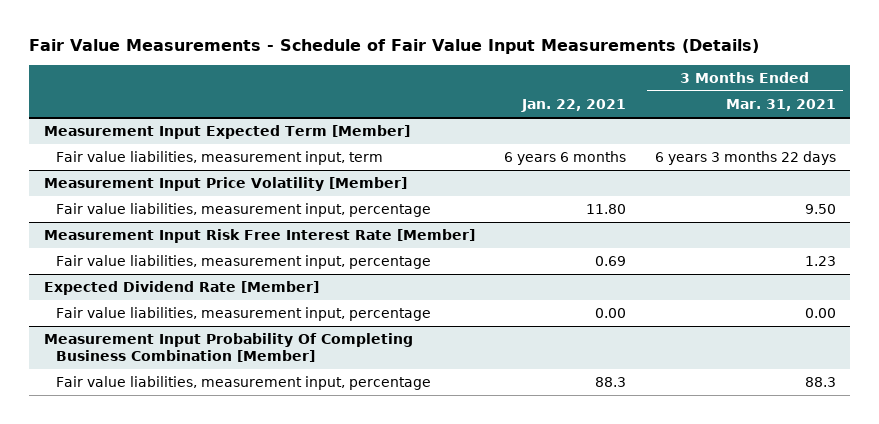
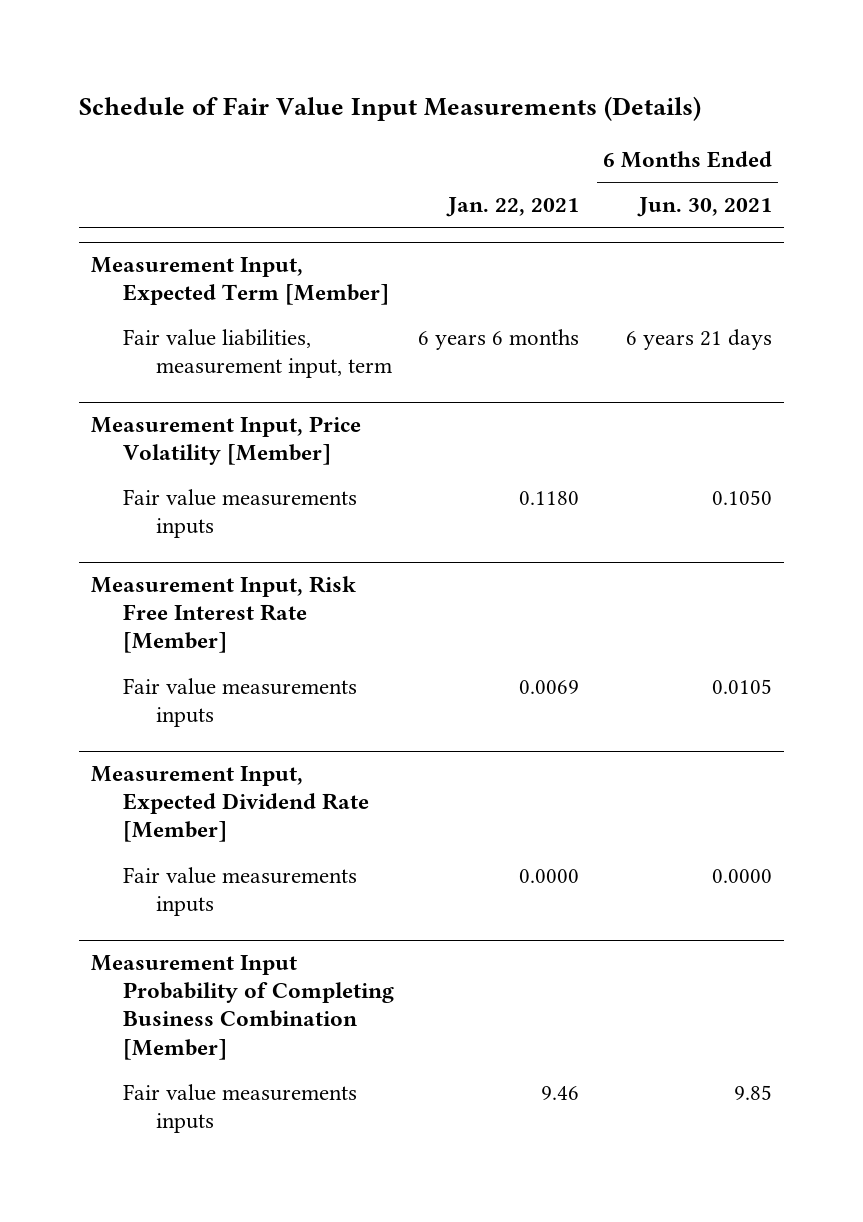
- Fair Value Measurements - Schedule of Fair Value Input Measurements (Details)
+ Schedule of Fair Value Input Measurements (Details)
- | Jan. 22, 2021 | 3 Months Ended Mar. 31, 2021
+ | Jan. 22, 2021 | 6 Months Ended Jun. 30, 2021
- Measurement Input Expected Term [Member]
+ Measurement Input, Expected Term [Member]
- Measurement Input Price Volatility [Member]
- Fair value liabilities, measurement input, percentage | 11.80 | 9.50
- Measurement Input Risk Free Interest Rate [Member]
- Fair value liabilities, measurement input, percentage | 0.69 | 1.23
- Expected Dividend Rate [Member]
- Fair value liabilities, measurement input, percentage | 0.00 | 0.00
- Measurement Input Probability Of Completing Business Combination [Member]
- Fair value liabilities, measurement input, percentage | 88.3 | 88.3
+ Measurement Input, Price Volatility [Member]
+ Fair value measurements inputs | 0.1180 | 0.1050
+ Measurement Input, Risk Free Interest Rate [Member]
+ Fair value measurements inputs | 0.0069 | 0.0105
+ Measurement Input, Expected Dividend Rate [Member]
+ Fair value measurements inputs | 0.0000 | 0.0000
+ Measurement Input Probability of Completing Business Combination [Member]
+ Fair value measurements inputs | 9.46 | 9.85

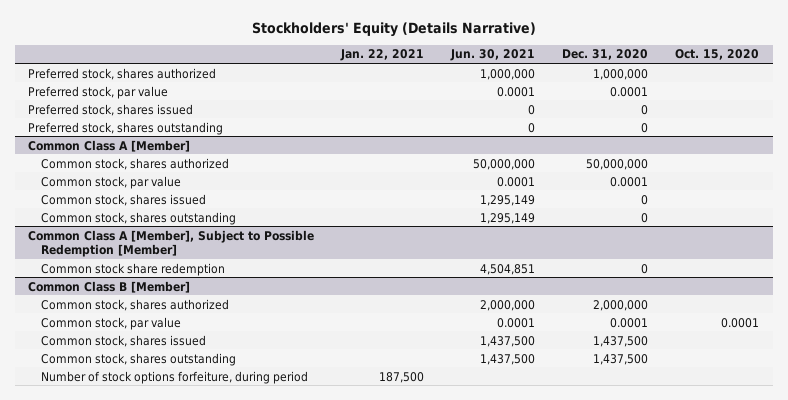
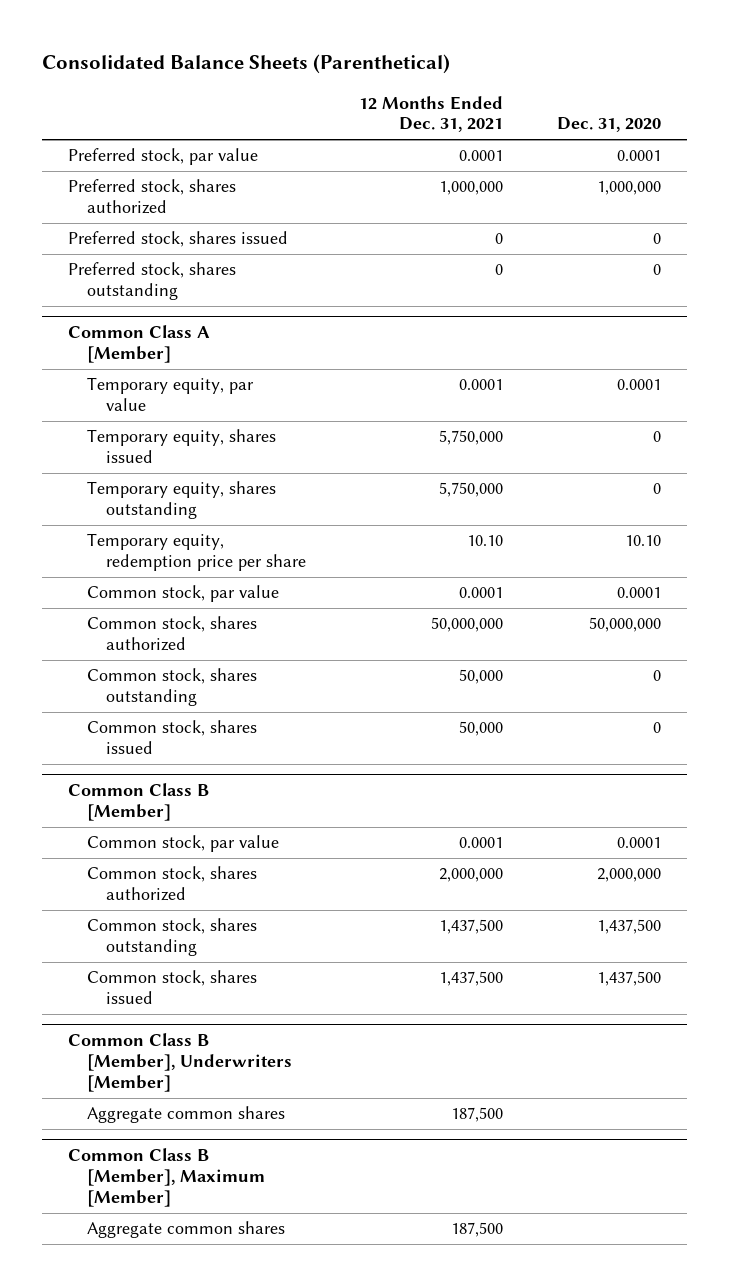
- Stockholders' Equity (Details Narrative)
+ Consolidated Balance Sheets (Parenthetical)
- | Jan. 22, 2021 | Jun. 30, 2021 | Dec. 31, 2020 | Oct. 15, 2020
+ | 12 Months Ended Dec. 31, 2021 | Dec. 31, 2020
moved down: Preferred stock, shares authorized | 1,000,000 | 1,000,000
@ Common Class A [Member]
+ Temporary equity, par value | 0.0001 | 0.0001
+ Temporary equity, shares issued | 5,750,000 | 0
+ Temporary equity, shares outstanding | 5,750,000 | 0
+ Temporary equity, redemption price per share | 10.10 | 10.10
moved down: Common stock, shares authorized | 50,000,000 | 50,000,000
- Common Class A [Member], Subject to Possible Redemption [Member]
- Common stock share redemption | | 4,504,851 | 0 |
@ Common Class A [Member]
moved down: Common stock, shares issued | 50,000 | 0
@ Common Class B [Member]
moved down: Common stock, shares authorized | 2,000,000 | 2,000,000
- Number of stock options forfeiture, during period | 187,500 | | |
moved down: Common stock, shares issued | 1,437,500 | 1,437,500
+ Common Class B [Member], Underwriters [Member]
+ Aggregate common shares | 187,500 |
+ Common Class B [Member], Maximum [Member]
+ Aggregate common shares | 187,500 |

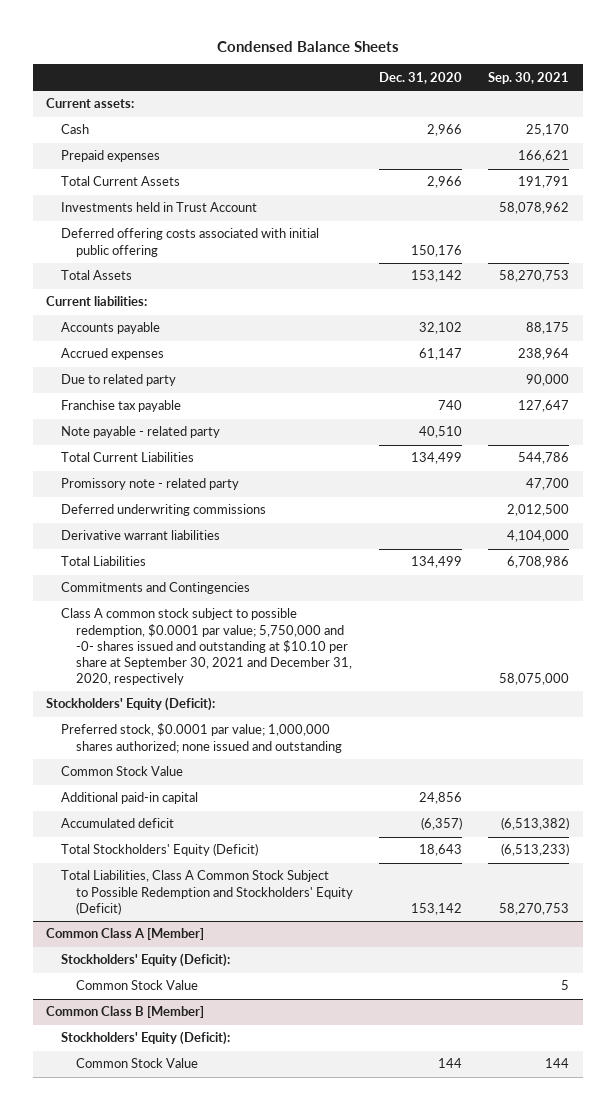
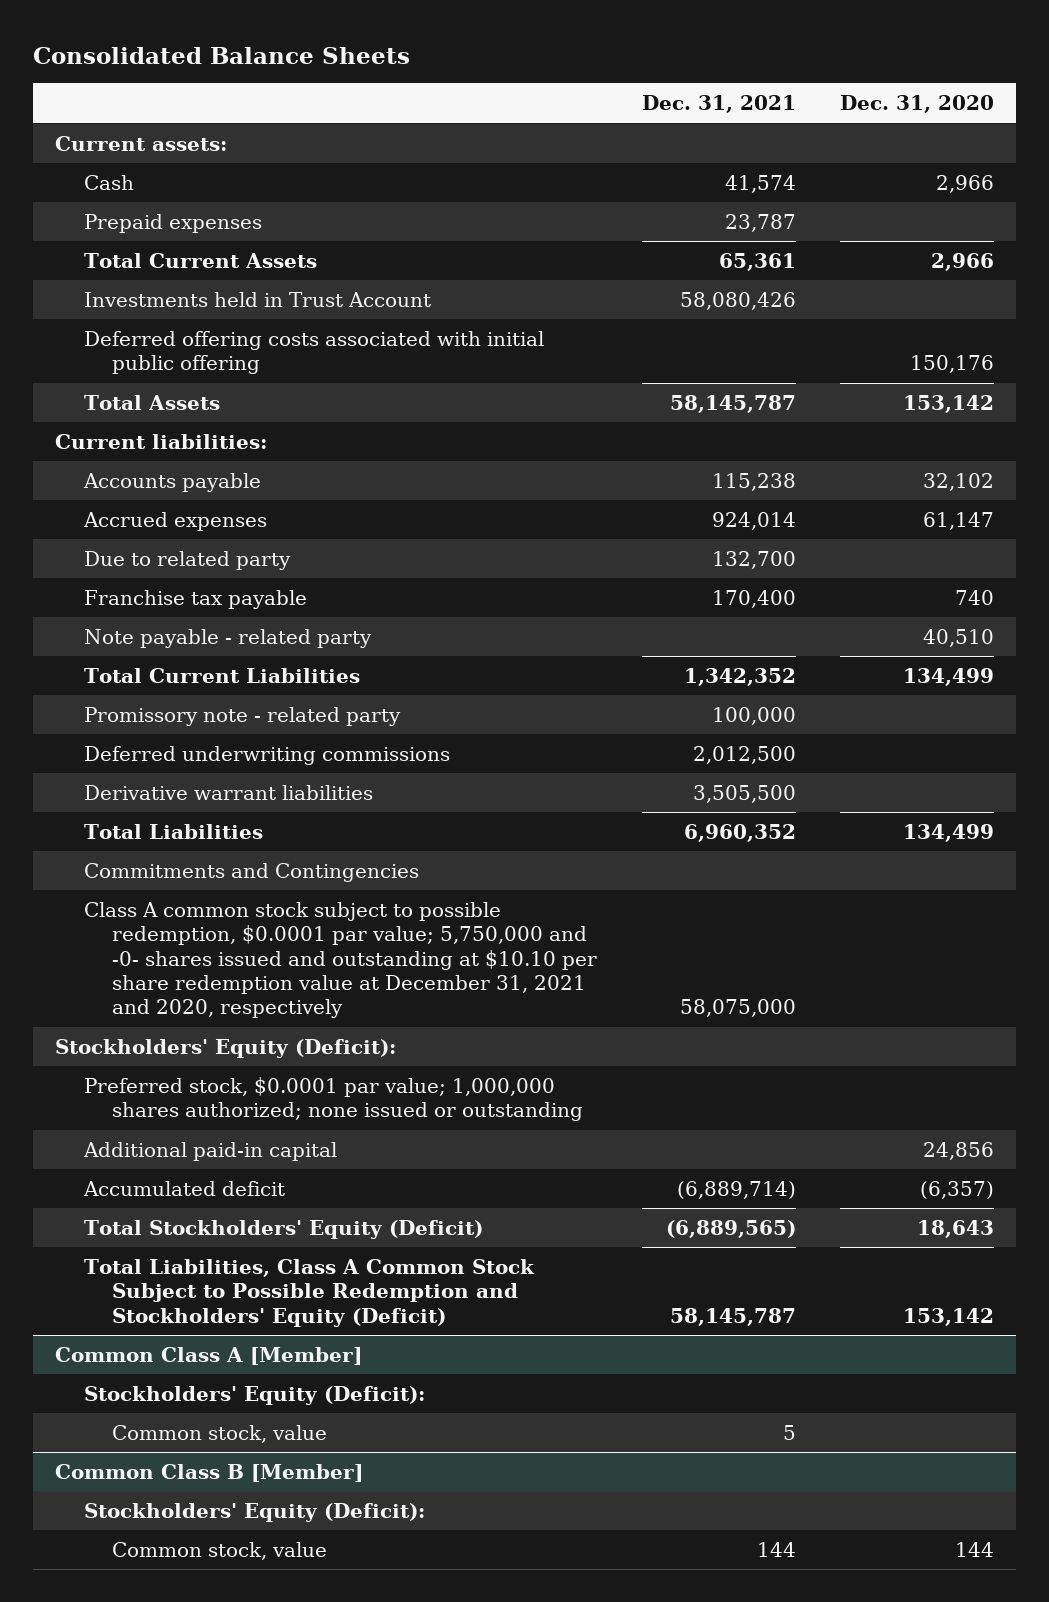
- Condensed Balance Sheets
+ Consolidated Balance Sheets
- | Dec. 31, 2020 | Sep. 30, 2021
+ | Dec. 31, 2021 | Dec. 31, 2020
- Class A common stock subject to possible redemption, $0.0001 par value; 5,750,000 and -0- shares issued and outstanding at $10.10 per share at September 30, 2021 and December 31, 2020, respectively | | 58,075,000
+ Class A common stock subject to possible redemption, $0.0001 par value; 5,750,000 and -0- shares issued and outstanding at $10.10 per share redemption value at December 31, 2021 and 2020, respectively | 58,075,000 |
- Preferred stock, $0.0001 par value; 1,000,000 shares authorized; none issued and outstanding
- Common Stock Value
+ Preferred stock, $0.0001 par value; 1,000,000 shares authorized; none issued or outstanding
@ Common Class A [Member]
- Common Stock Value | | 5
+ Common stock, value | 5 |
@ Common Class B [Member]
- Common Stock Value | 144 | 144
+ Common stock, value | 144 | 144

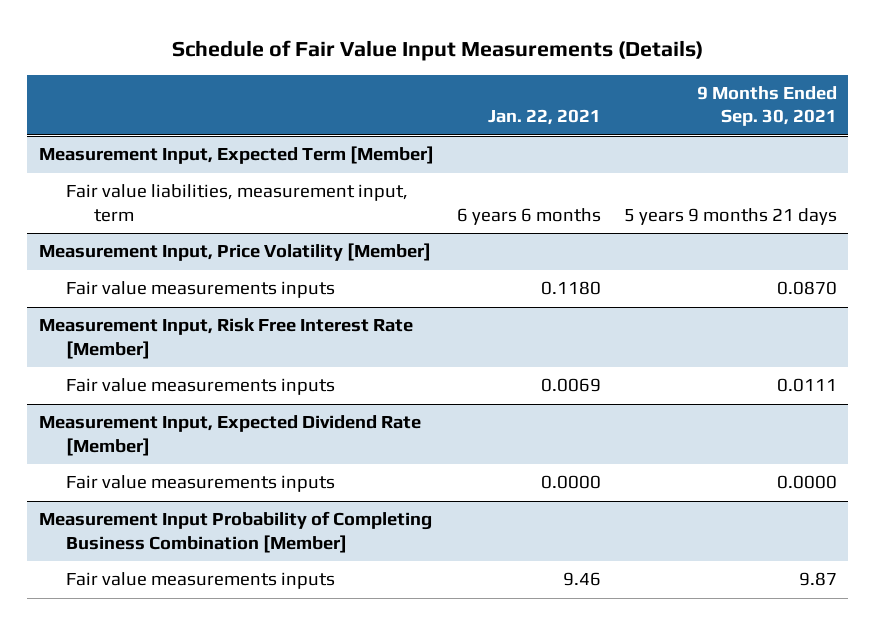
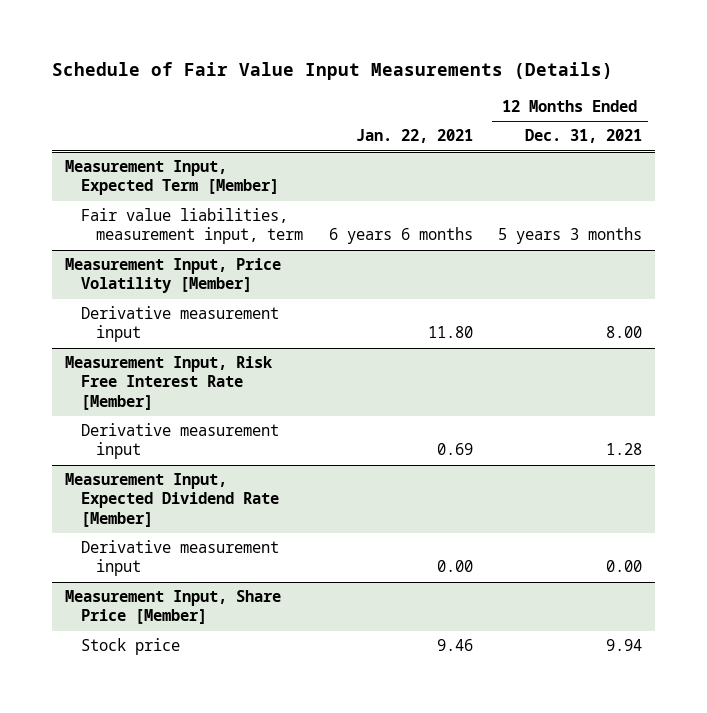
- | Jan. 22, 2021 | 9 Months Ended Sep. 30, 2021
+ | Jan. 22, 2021 | 12 Months Ended Dec. 31, 2021
@ Measurement Input, Price Volatility [Member]
- Fair value measurements inputs | 0.1180 | 0.0870
+ Derivative measurement input | 11.80 | 8.00
@ Measurement Input, Risk Free Interest Rate [Member]
- Fair value measurements inputs | 0.0069 | 0.0111
+ Derivative measurement input | 0.69 | 1.28
@ Measurement Input, Expected Dividend Rate [Member]
- Fair value measurements inputs | 0.0000 | 0.0000
- Measurement Input Probability of Completing Business Combination [Member]
- Fair value measurements inputs | 9.46 | 9.87
@ Measurement Input, Expected Dividend Rate [Member]
+ Derivative measurement input | 0.00 | 0.00
+ Measurement Input, Share Price [Member]
+ Stock price | 9.46 | 9.94

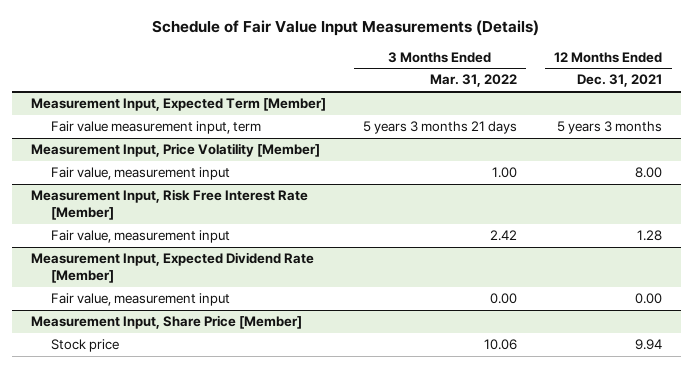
- | Jan. 22, 2021 | 12 Months Ended Dec. 31, 2021
+ | 3 Months Ended Mar. 31, 2022 | 12 Months Ended Dec. 31, 2021
@ Measurement Input, Expected Term [Member]
- Fair value liabilities, measurement input, term | 6 years 6 months | 5 years 3 months
+ Fair value measurement input, term | 5 years 3 months 21 days | 5 years 3 months
@ Measurement Input, Price Volatility [Member]
- Derivative measurement input | 11.80 | 8.00
+ Fair value, measurement input | 1.00 | 8.00
@ Measurement Input, Risk Free Interest Rate [Member]
- Derivative measurement input | 0.69 | 1.28
+ Fair value, measurement input | 2.42 | 1.28
@ Measurement Input, Expected Dividend Rate [Member]
- Derivative measurement input | 0.00 | 0.00
+ Fair value, measurement input | 0.00 | 0.00

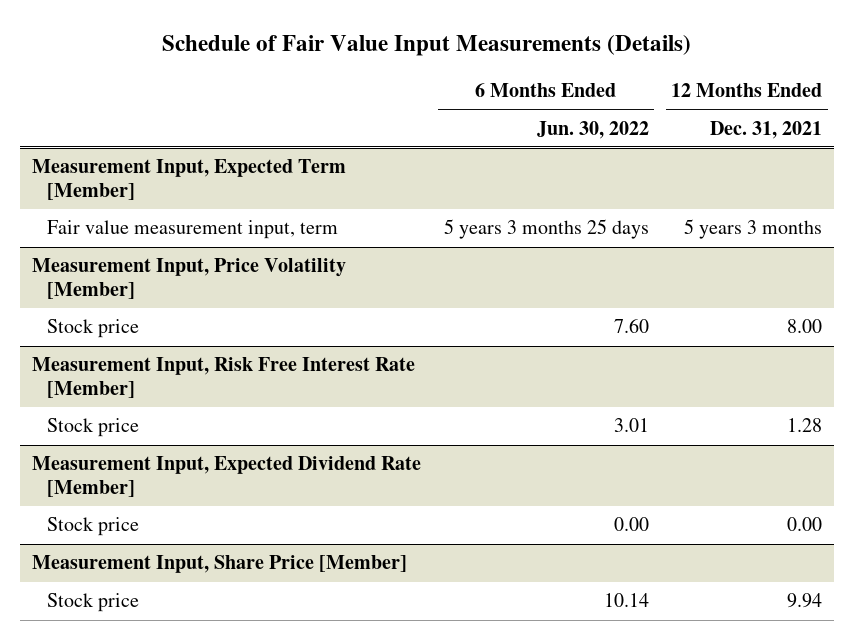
- | 3 Months Ended Mar. 31, 2022 | 12 Months Ended Dec. 31, 2021
+ | 6 Months Ended Jun. 30, 2022 | 12 Months Ended Dec. 31, 2021
@ Measurement Input, Price Volatility [Member]
- Fair value, measurement input | 1.00 | 8.00
+ Stock price | 7.60 | 8.00
@ Measurement Input, Risk Free Interest Rate [Member]
- Fair value, measurement input | 2.42 | 1.28
+ Stock price | 3.01 | 1.28
@ Measurement Input, Expected Dividend Rate [Member]
- Fair value, measurement input | 0.00 | 0.00
+ Stock price | 0.00 | 0.00

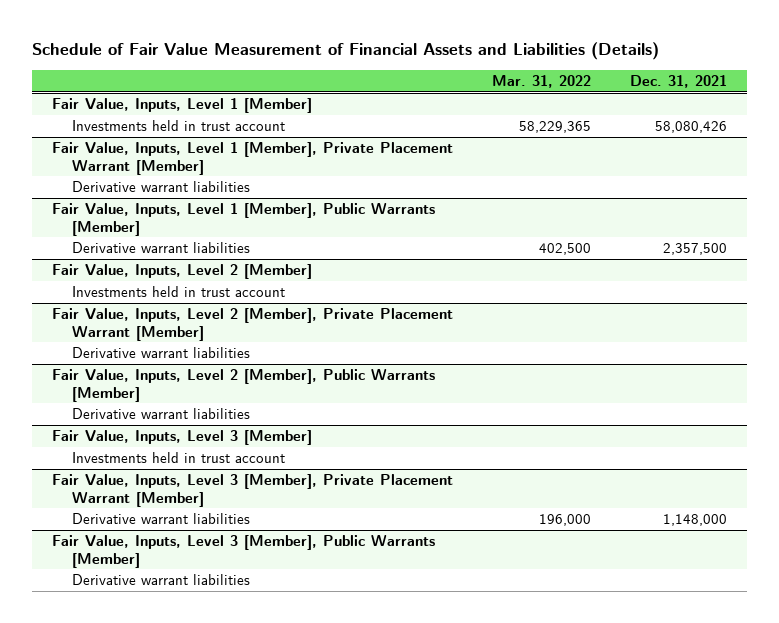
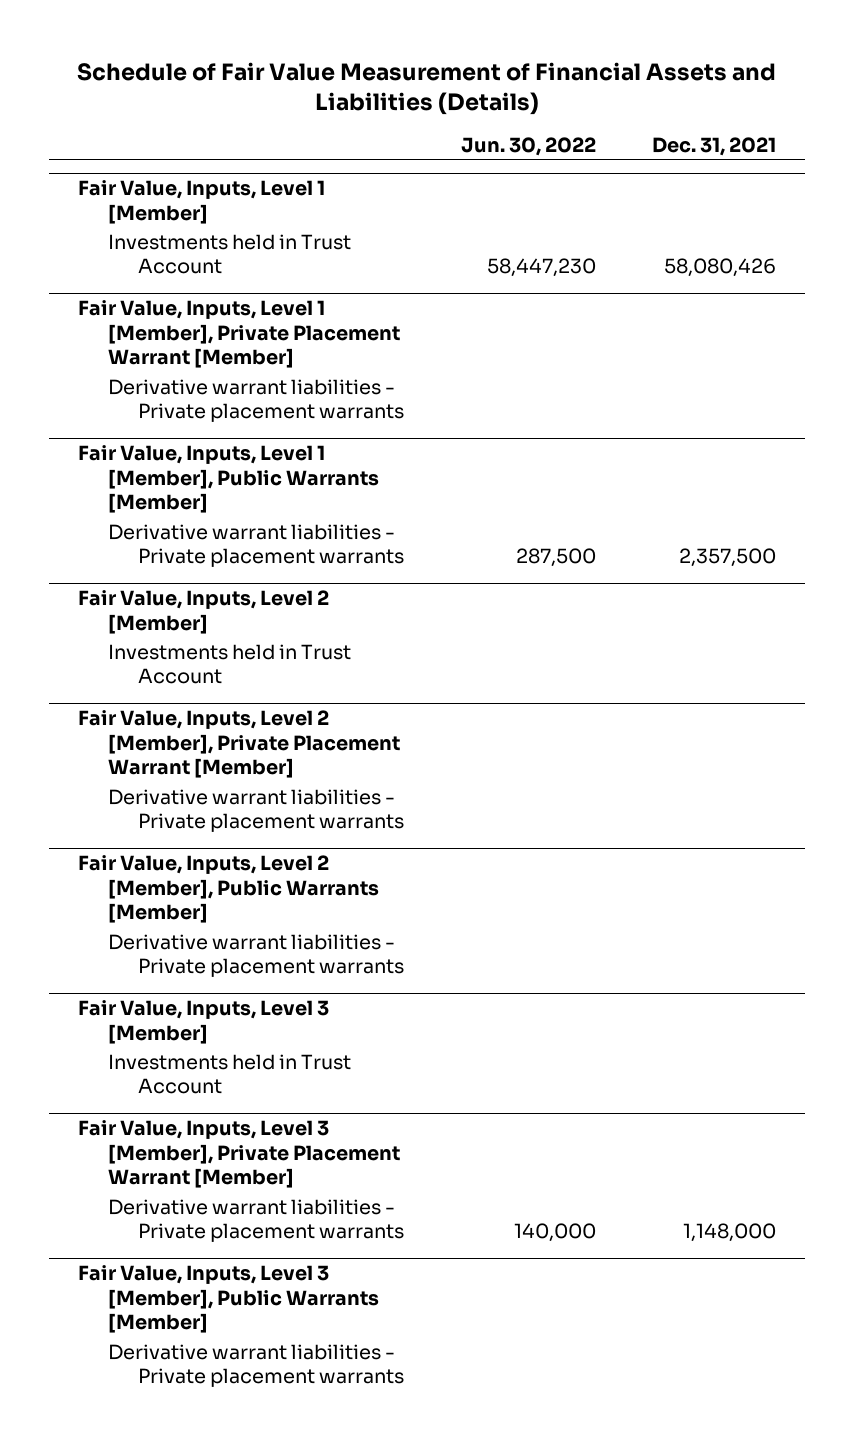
- | Mar. 31, 2022 | Dec. 31, 2021
+ | Jun. 30, 2022 | Dec. 31, 2021
@ Fair Value, Inputs, Level 1 [Member]
- Investments held in trust account | 58,229,365 | 58,080,426
+ Investments held in Trust Account | 58,447,230 | 58,080,426
@ Fair Value, Inputs, Level 1 [Member], Private Placement Warrant [Member]
- Derivative warrant liabilities
+ Derivative warrant liabilities - Private placement warrants
@ Fair Value, Inputs, Level 1 [Member], Public Warrants [Member]
- Derivative warrant liabilities | 402,500 | 2,357,500
+ Derivative warrant liabilities - Private placement warrants | 287,500 | 2,357,500
@ Fair Value, Inputs, Level 2 [Member]
- Investments held in trust account
+ Investments held in Trust Account
@ Fair Value, Inputs, Level 2 [Member], Private Placement Warrant [Member]
- Derivative warrant liabilities
+ Derivative warrant liabilities - Private placement warrants
@ Fair Value, Inputs, Level 2 [Member], Public Warrants [Member]
- Derivative warrant liabilities
+ Derivative warrant liabilities - Private placement warrants
@ Fair Value, Inputs, Level 3 [Member]
- Investments held in trust account
+ Investments held in Trust Account
@ Fair Value, Inputs, Level 3 [Member], Private Placement Warrant [Member]
- Derivative warrant liabilities | 196,000 | 1,148,000
+ Derivative warrant liabilities - Private placement warrants | 140,000 | 1,148,000
@ Fair Value, Inputs, Level 3 [Member], Public Warrants [Member]
- Derivative warrant liabilities
+ Derivative warrant liabilities - Private placement warrants

